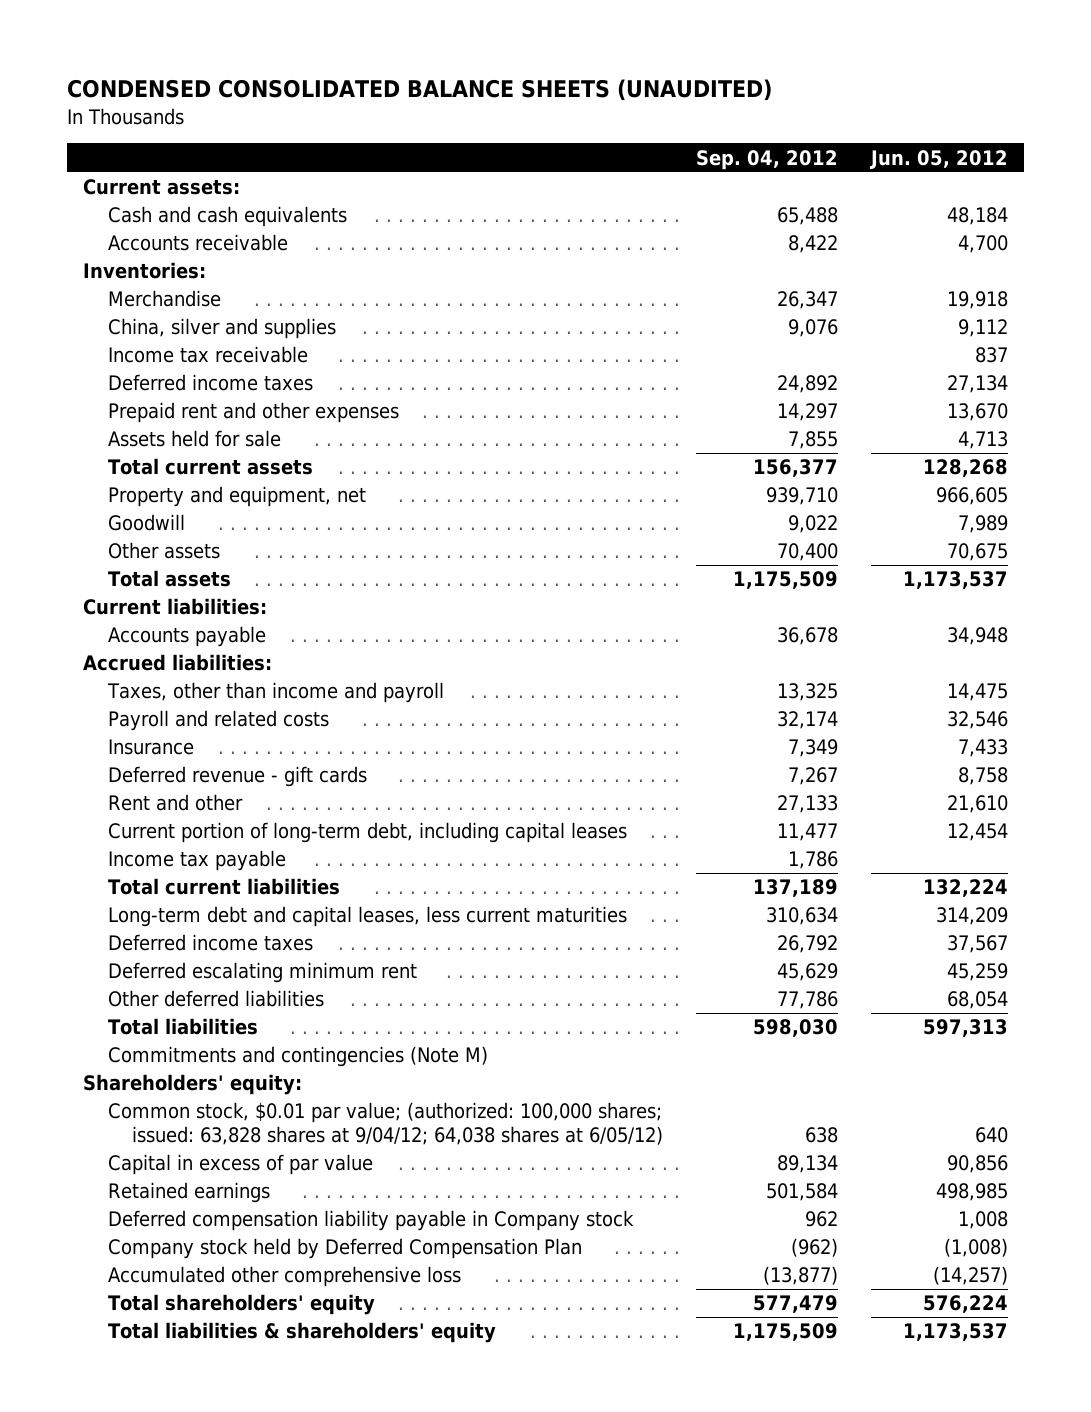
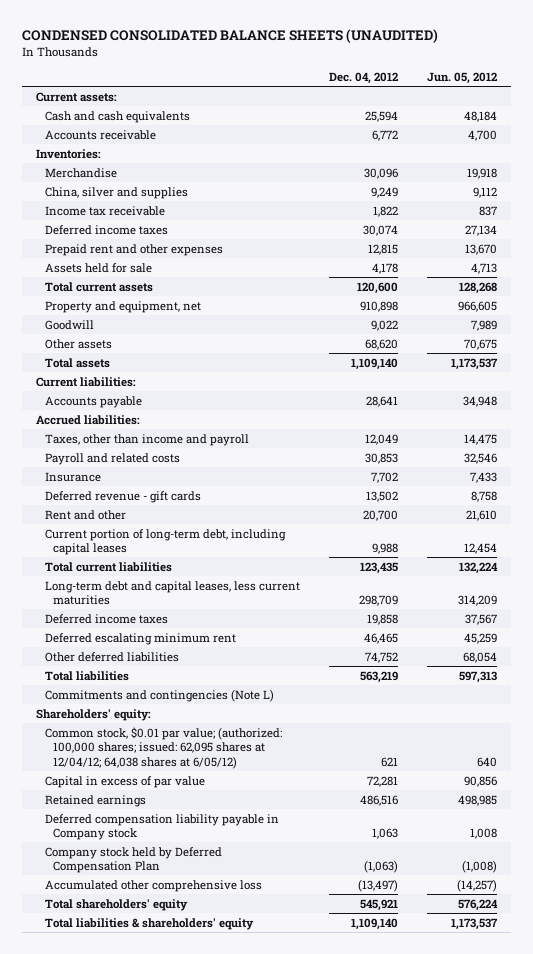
- | Sep. 04, 2012 | Jun. 05, 2012
+ | Dec. 04, 2012 | Jun. 05, 2012
- Income tax payable | 1,786 |
- Commitments and contingencies (Note M)
+ Commitments and contingencies (Note L)
- Common stock, $0.01 par value; (authorized: 100,000 shares; issued: 63,828 shares at 9/04/12; 64,038 shares at 6/05/12) | 638 | 640
+ Common stock, $0.01 par value; (authorized: 100,000 shares; issued: 62,095 shares at 12/04/12; 64,038 shares at 6/05/12) | 621 | 640

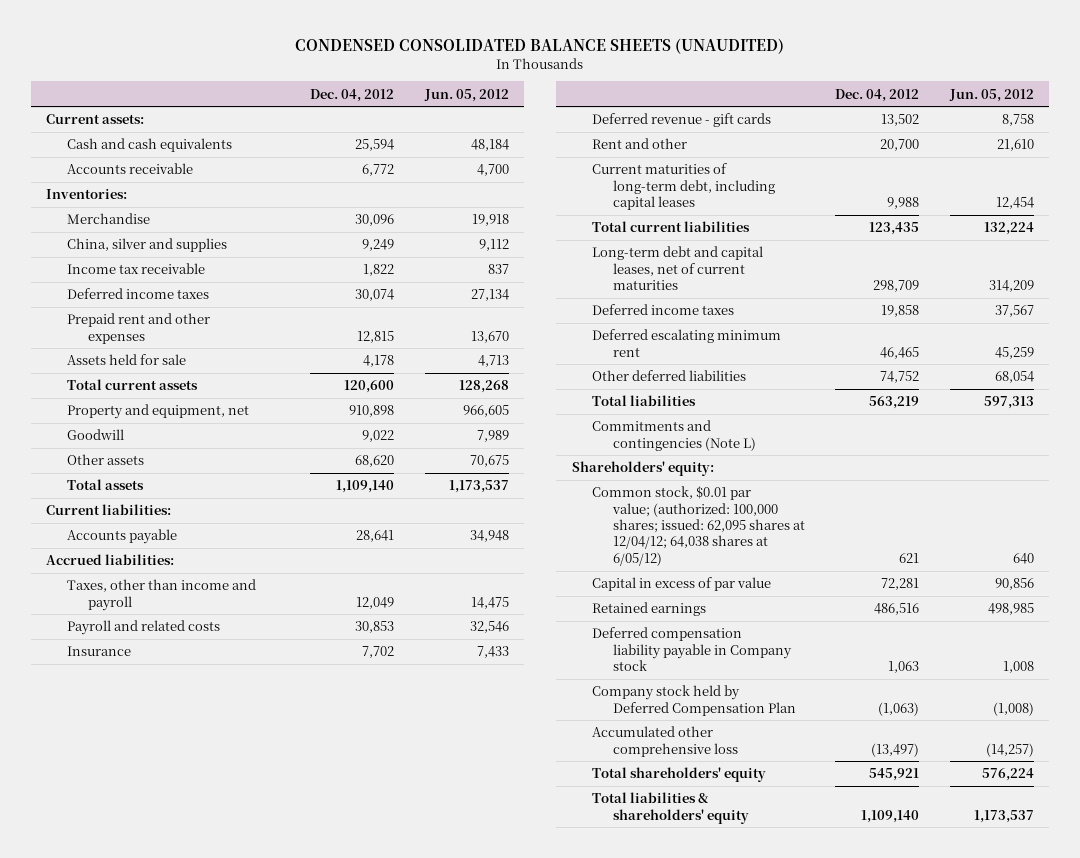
- Current portion of long-term debt, including capital leases | 9,988 | 12,454
+ Current maturities of long-term debt, including capital leases | 9,988 | 12,454
- Long-term debt and capital leases, less current maturities | 298,709 | 314,209
+ Long-term debt and capital leases, net of current maturities | 298,709 | 314,209

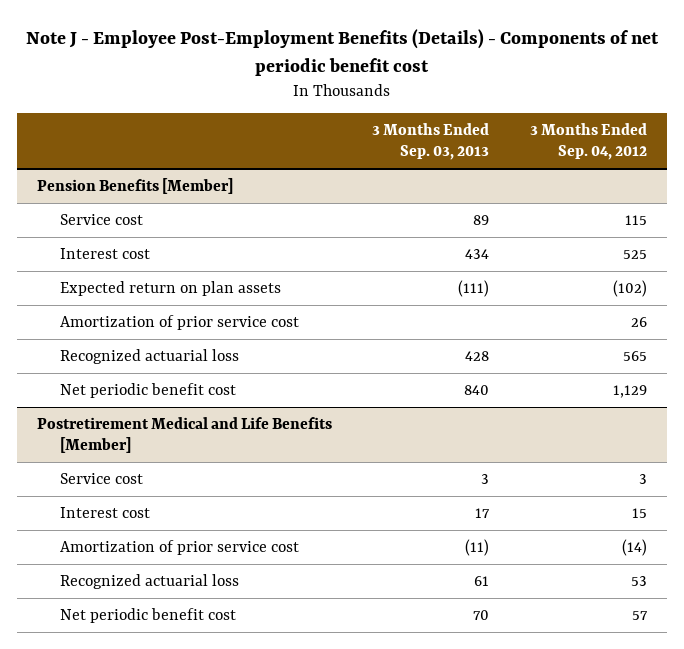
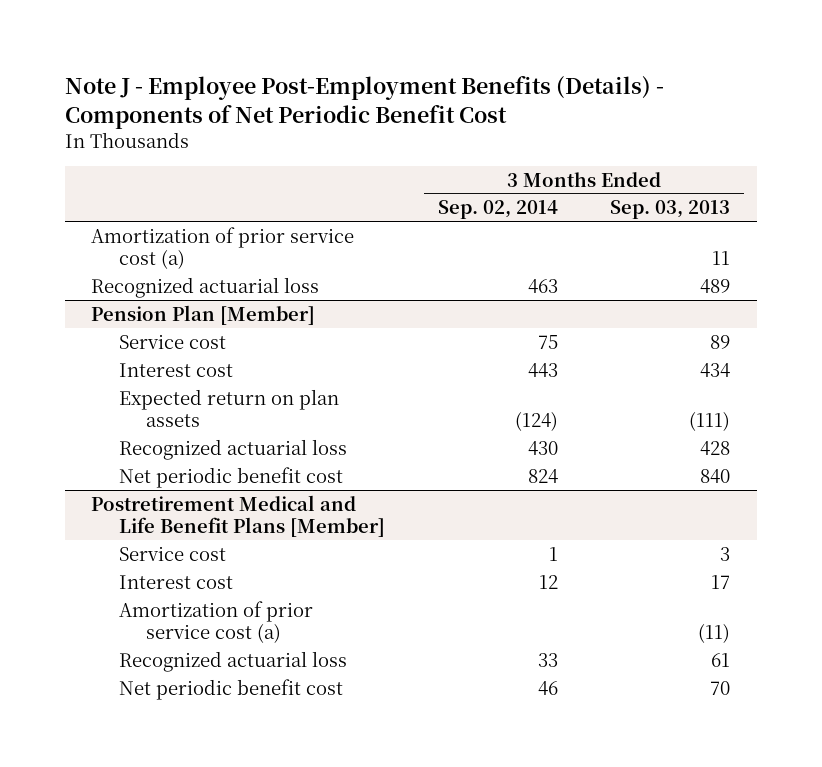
- Note J - Employee Post-Employment Benefits (Details) - Components of net periodic benefit cost
+ Note J - Employee Post-Employment Benefits (Details) - Components of Net Periodic Benefit Cost
- | 3 Months Ended Sep. 03, 2013 | 3 Months Ended Sep. 04, 2012
+ | 3 Months Ended Sep. 02, 2014 | 3 Months Ended Sep. 03, 2013
- Pension Benefits [Member]
+ Amortization of prior service cost (a) | | 11
+ Recognized actuarial loss | 463 | 489
+ Pension Plan [Member]
- Amortization of prior service cost | | 26
- Postretirement Medical and Life Benefits [Member]
+ Postretirement Medical and Life Benefit Plans [Member]
- Amortization of prior service cost | (11) | (14)
+ Amortization of prior service cost (a) | | (11)

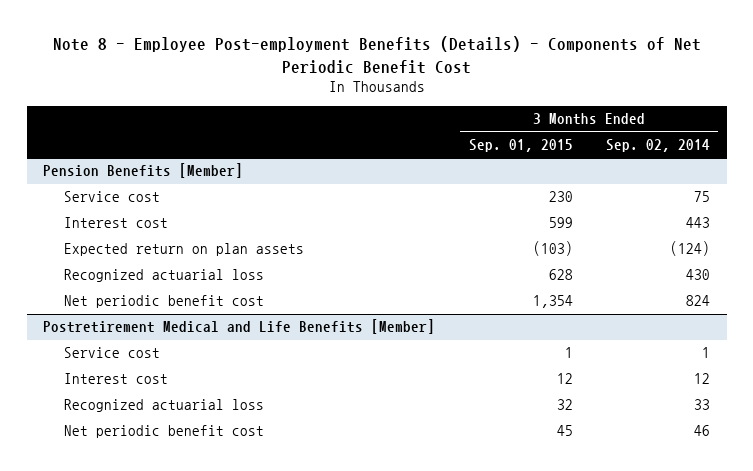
- Note J - Employee Post-Employment Benefits (Details) - Components of Net Periodic Benefit Cost
+ Note 8 - Employee Post-employment Benefits (Details) - Components of Net Periodic Benefit Cost
- | 3 Months Ended Sep. 02, 2014 | 3 Months Ended Sep. 03, 2013
+ | 3 Months Ended Sep. 01, 2015 | 3 Months Ended Sep. 02, 2014
- Amortization of prior service cost (a) | | 11
- Recognized actuarial loss | 463 | 489
- Pension Plan [Member]
+ Pension Benefits [Member]
- Postretirement Medical and Life Benefit Plans [Member]
+ Postretirement Medical and Life Benefits [Member]
- Amortization of prior service cost (a) | | (11)

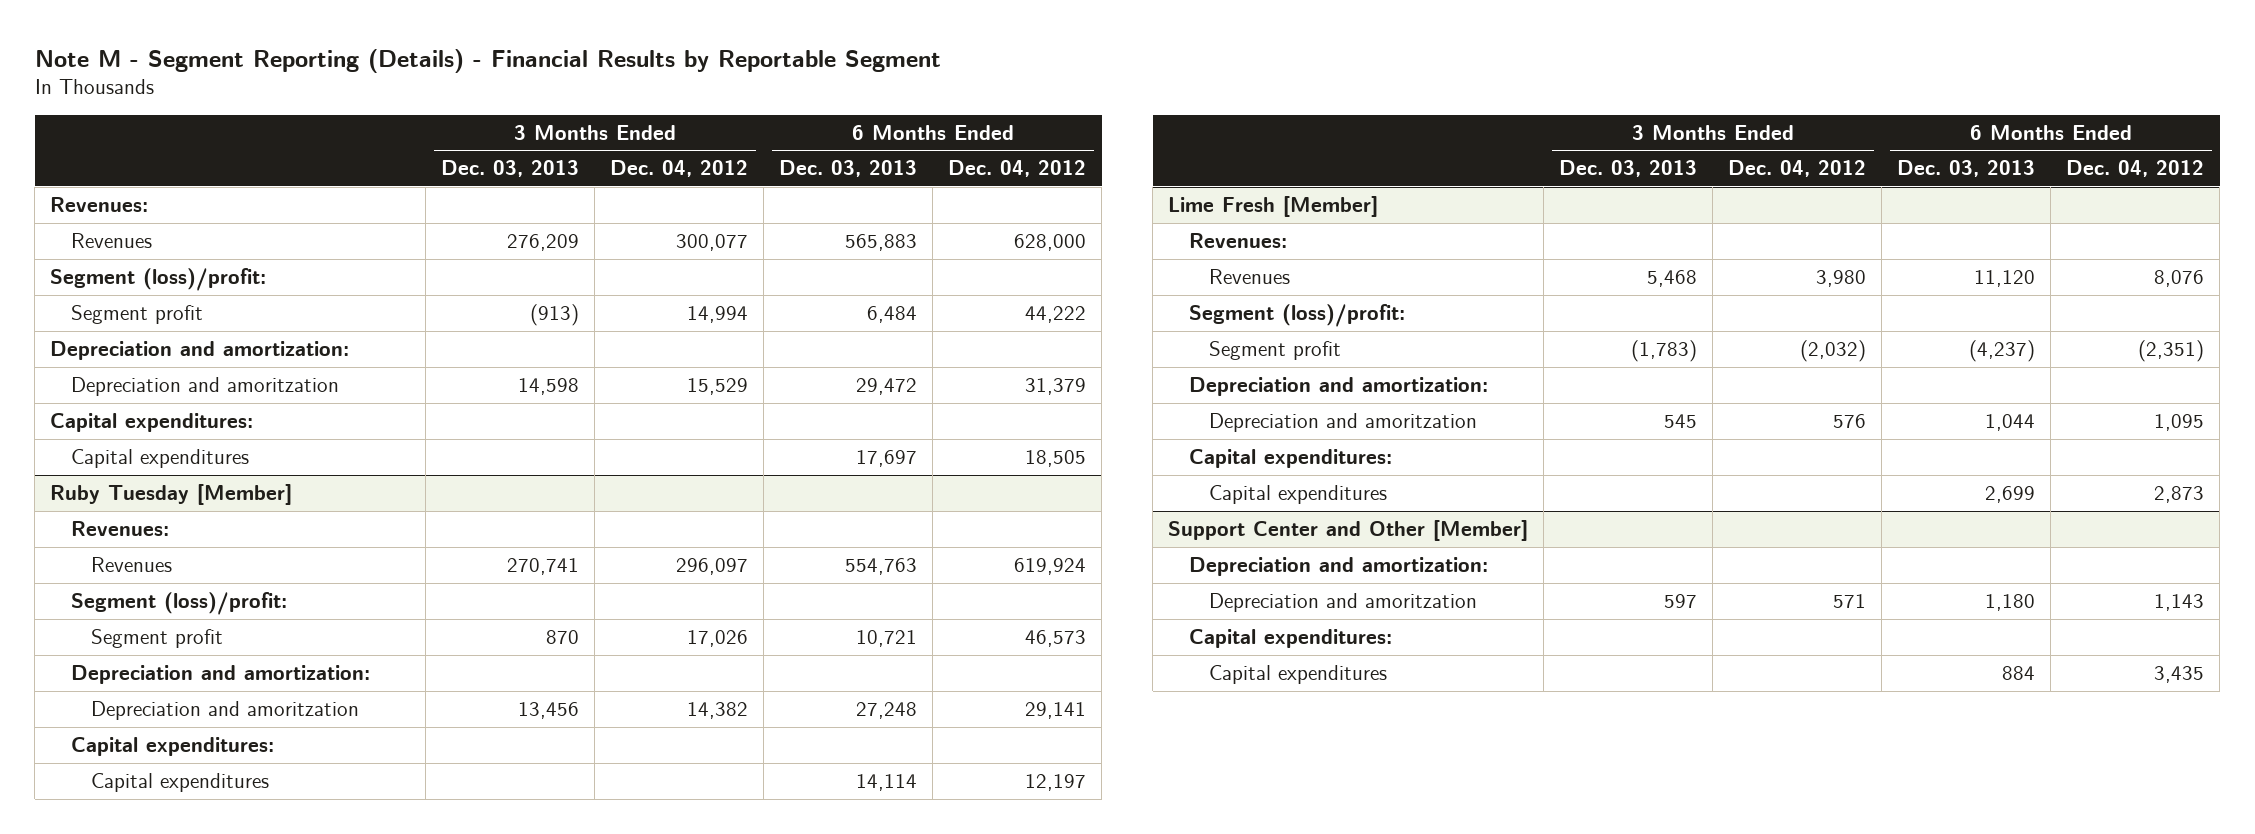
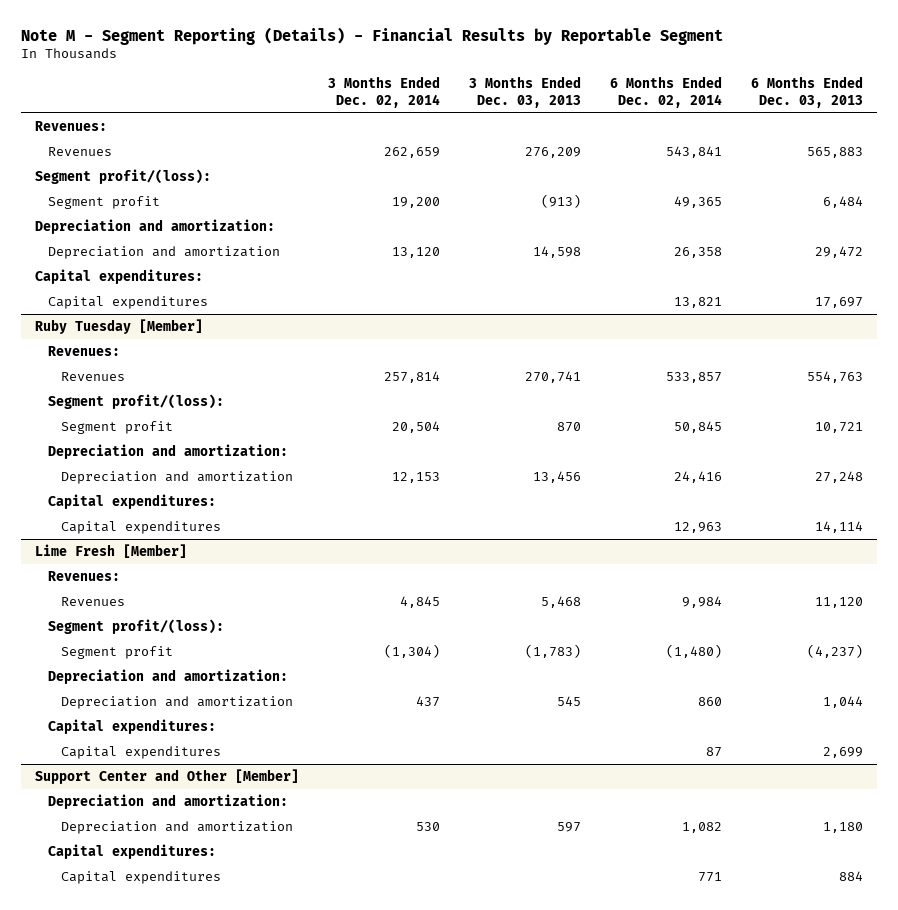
- | 3 Months Ended Dec. 03, 2013 | 3 Months Ended Dec. 04, 2012 | 6 Months Ended Dec. 03, 2013 | 6 Months Ended Dec. 04, 2012
+ | 3 Months Ended Dec. 02, 2014 | 3 Months Ended Dec. 03, 2013 | 6 Months Ended Dec. 02, 2014 | 6 Months Ended Dec. 03, 2013
- Segment (loss)/profit:
+ Segment profit/(loss):
- Depreciation and amoritzation | 14,598 | 15,529 | 29,472 | 31,379
+ Depreciation and amortization | 13,120 | 14,598 | 26,358 | 29,472
@ Ruby Tuesday [Member]
- Segment (loss)/profit:
+ Segment profit/(loss):
- Depreciation and amoritzation | 13,456 | 14,382 | 27,248 | 29,141
+ Depreciation and amortization | 12,153 | 13,456 | 24,416 | 27,248
@ Lime Fresh [Member]
- Segment (loss)/profit:
+ Segment profit/(loss):
- Depreciation and amoritzation | 545 | 576 | 1,044 | 1,095
+ Depreciation and amortization | 437 | 545 | 860 | 1,044
@ Support Center and Other [Member]
- Depreciation and amoritzation | 597 | 571 | 1,180 | 1,143
+ Depreciation and amortization | 530 | 597 | 1,082 | 1,180

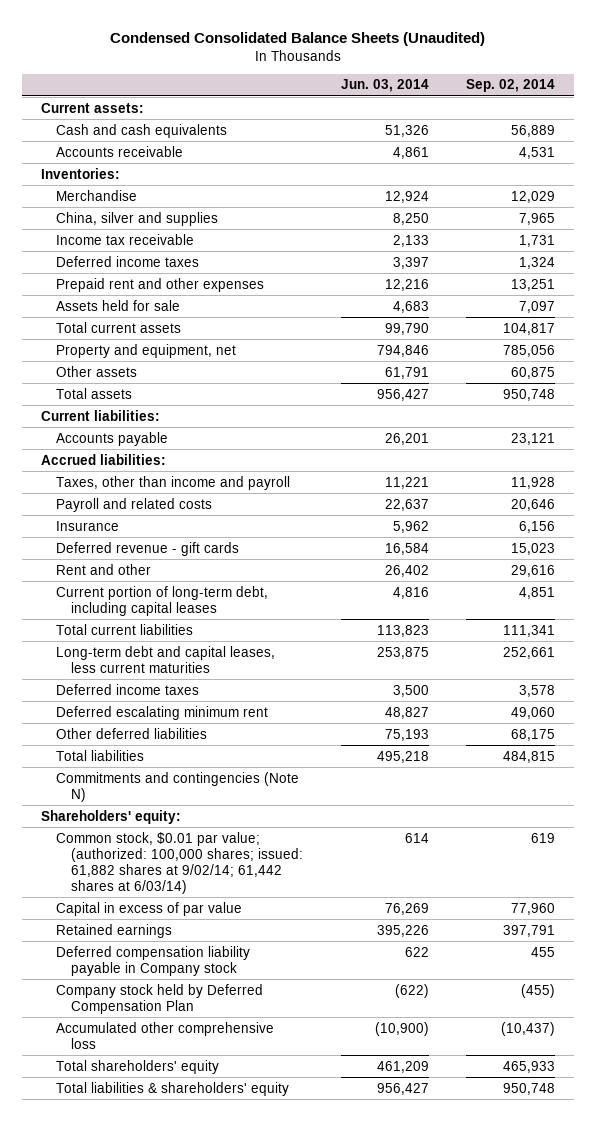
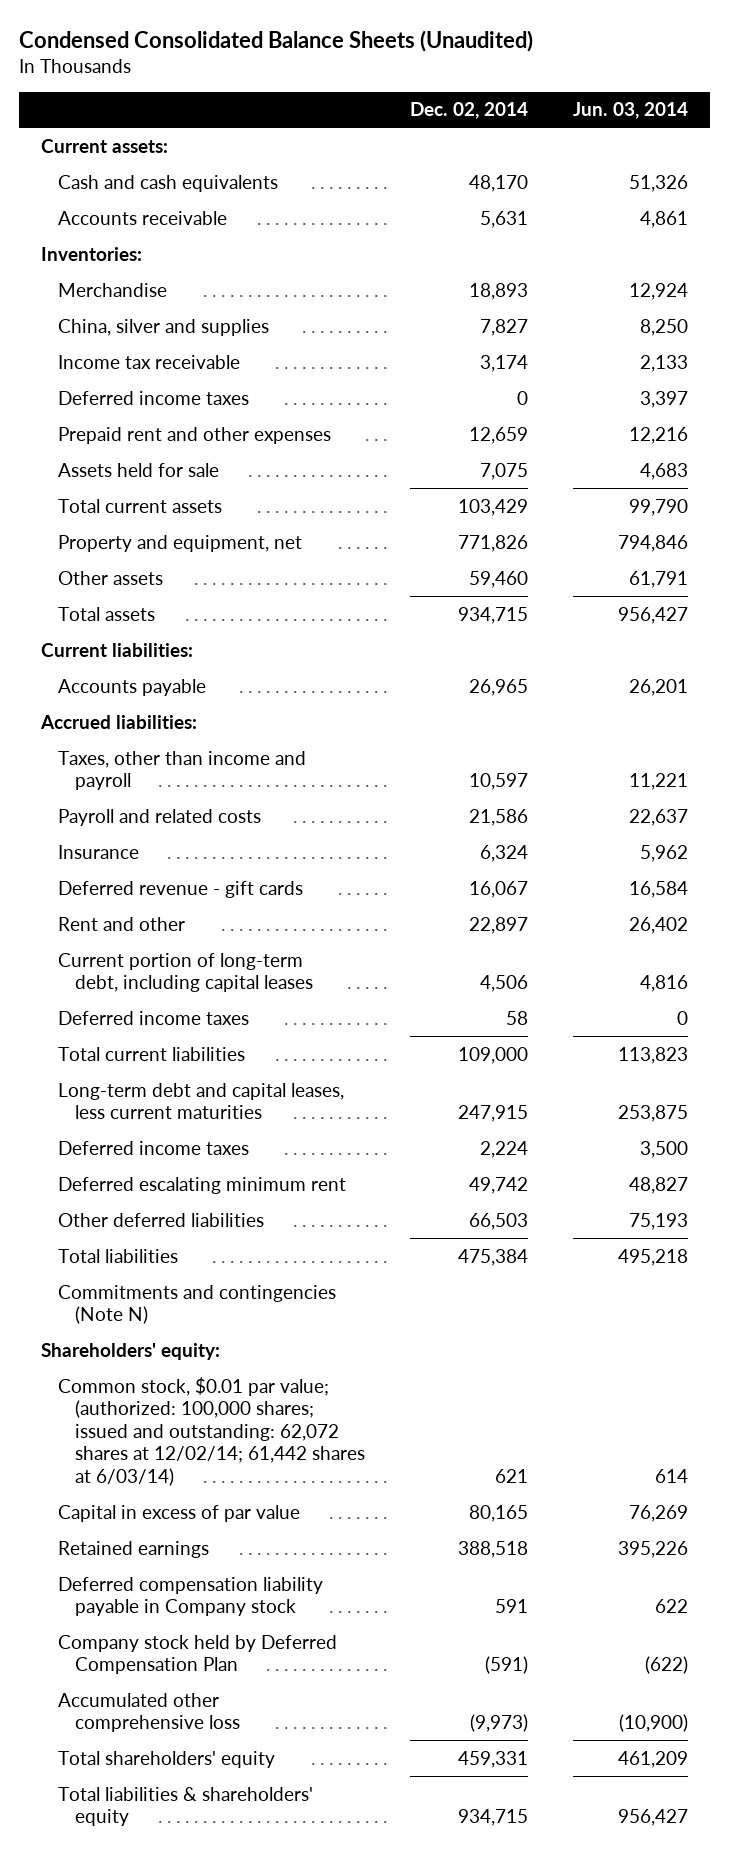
- | Jun. 03, 2014 | Sep. 02, 2014
+ | Dec. 02, 2014 | Jun. 03, 2014
+ Deferred income taxes | 58 | 0
- Common stock, $0.01 par value; (authorized: 100,000 shares; issued: 61,882 shares at 9/02/14; 61,442 shares at 6/03/14) | 614 | 619
+ Common stock, $0.01 par value; (authorized: 100,000 shares; issued and outstanding: 62,072 shares at 12/02/14; 61,442 shares at 6/03/14) | 621 | 614

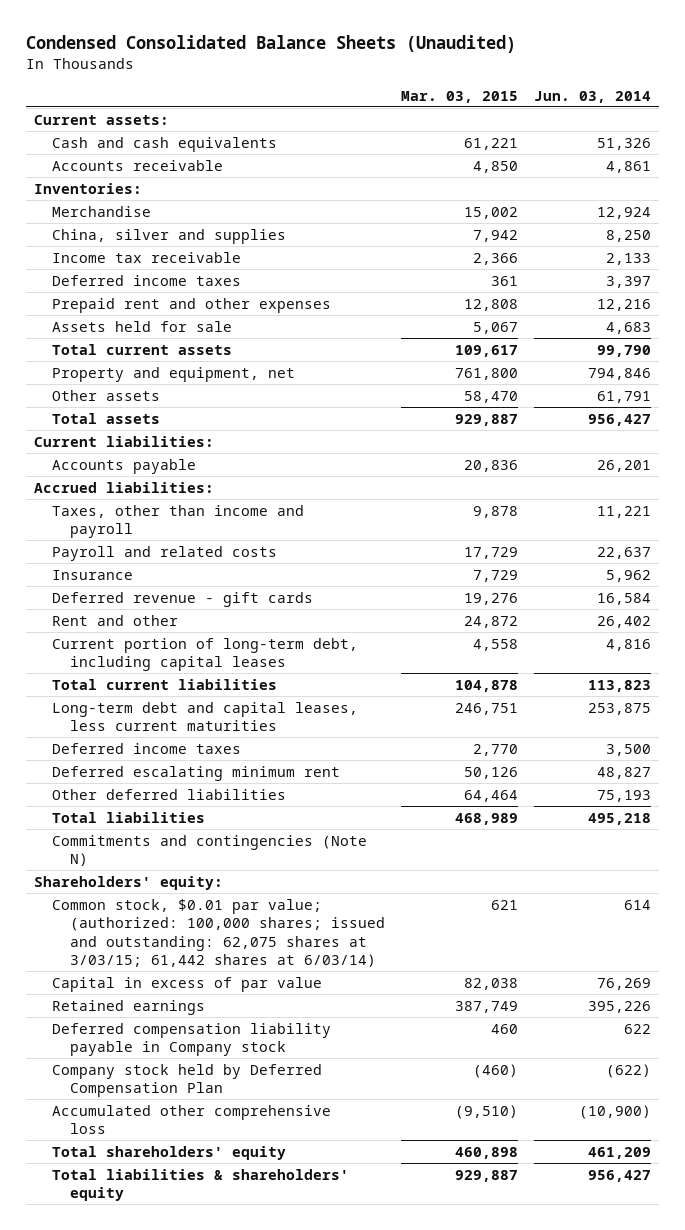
- | Dec. 02, 2014 | Jun. 03, 2014
+ | Mar. 03, 2015 | Jun. 03, 2014
- Deferred income taxes | 58 | 0
- Common stock, $0.01 par value; (authorized: 100,000 shares; issued and outstanding: 62,072 shares at 12/02/14; 61,442 shares at 6/03/14) | 621 | 614
+ Common stock, $0.01 par value; (authorized: 100,000 shares; issued and outstanding: 62,075 shares at 3/03/15; 61,442 shares at 6/03/14) | 621 | 614

